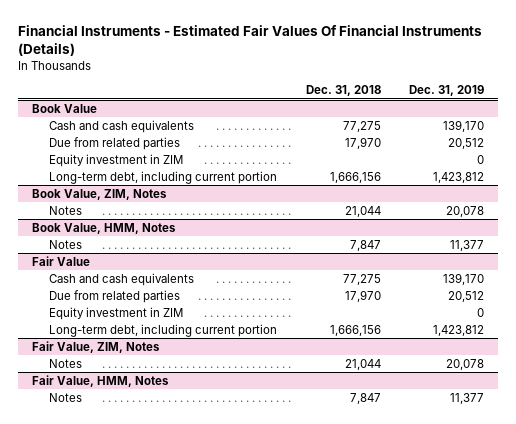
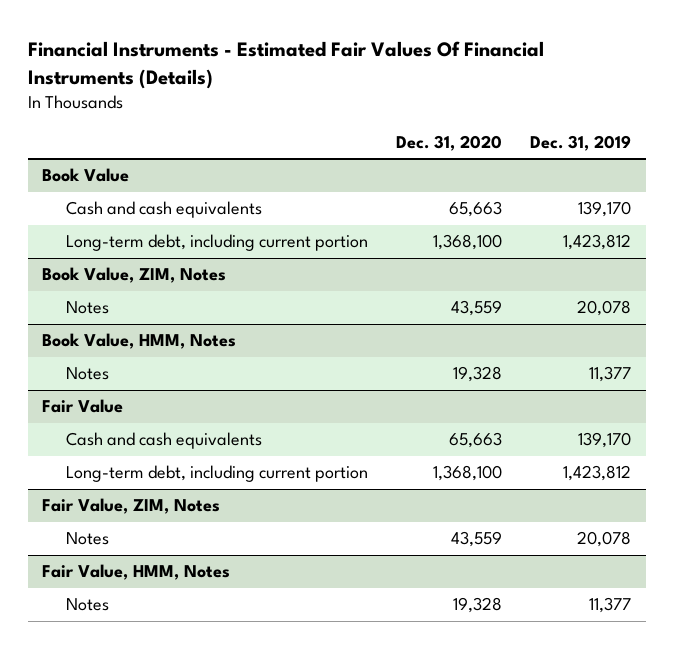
- | Dec. 31, 2018 | Dec. 31, 2019
+ | Dec. 31, 2020 | Dec. 31, 2019
@ Book Value
- Due from related parties | 17,970 | 20,512
- Equity investment in ZIM | | 0
@ Fair Value
- Due from related parties | 17,970 | 20,512
- Equity investment in ZIM | | 0

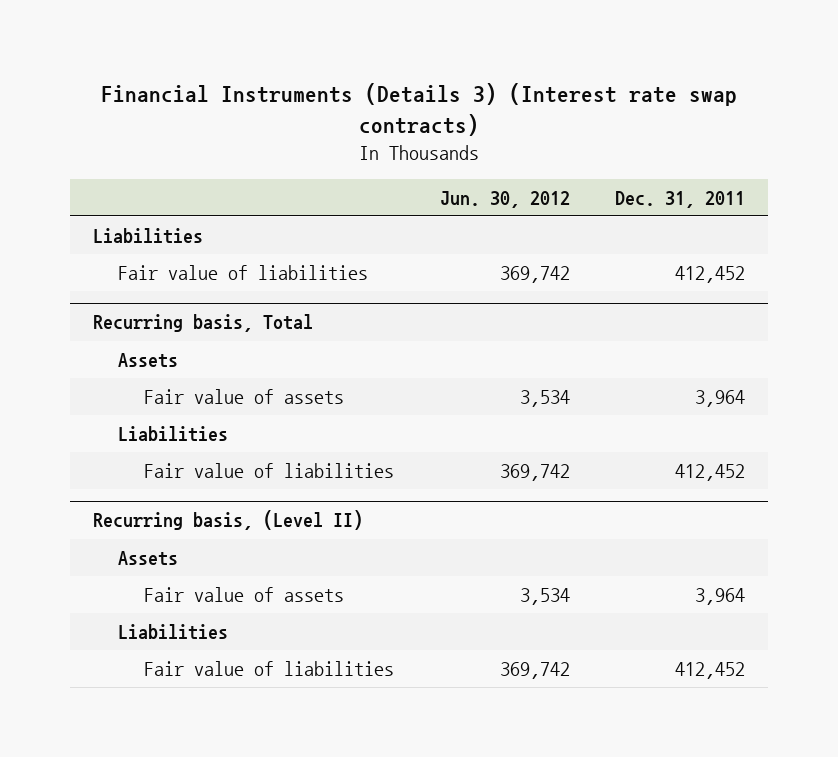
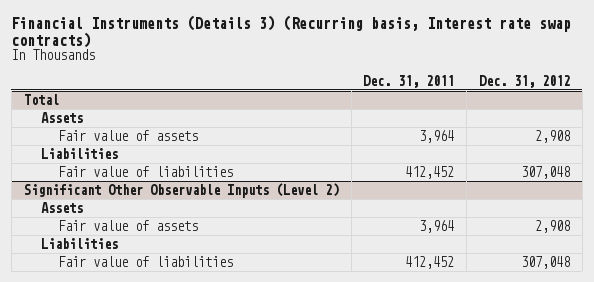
- Financial Instruments (Details 3) (Interest rate swap contracts)
+ Financial Instruments (Details 3) (Recurring basis, Interest rate swap contracts)
- | Jun. 30, 2012 | Dec. 31, 2011
+ | Dec. 31, 2011 | Dec. 31, 2012
- Liabilities
- Fair value of liabilities | 369,742 | 412,452
- Recurring basis, Total
+ Total
- Recurring basis, (Level II)
+ Significant Other Observable Inputs (Level 2)

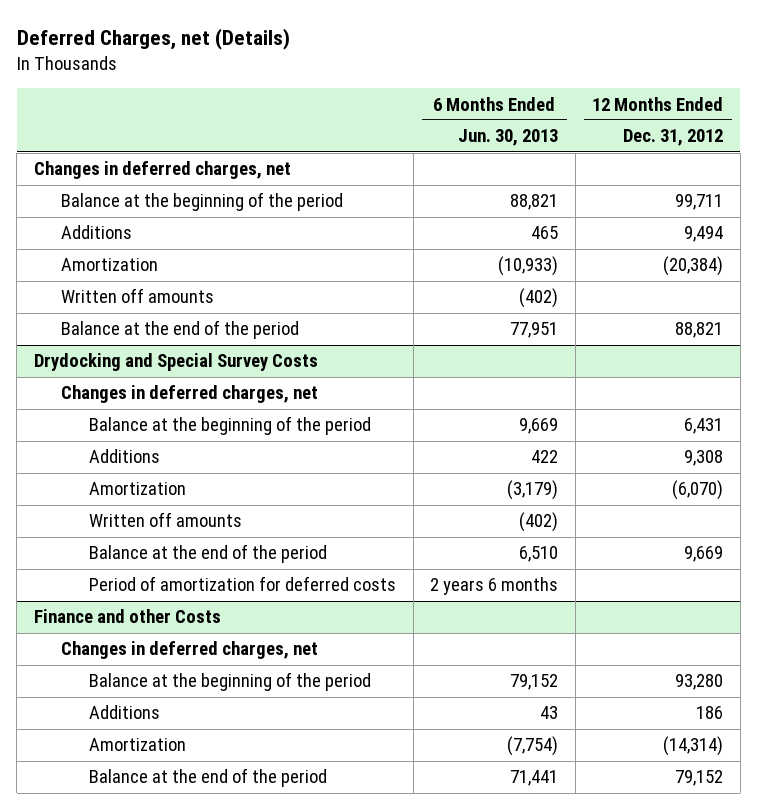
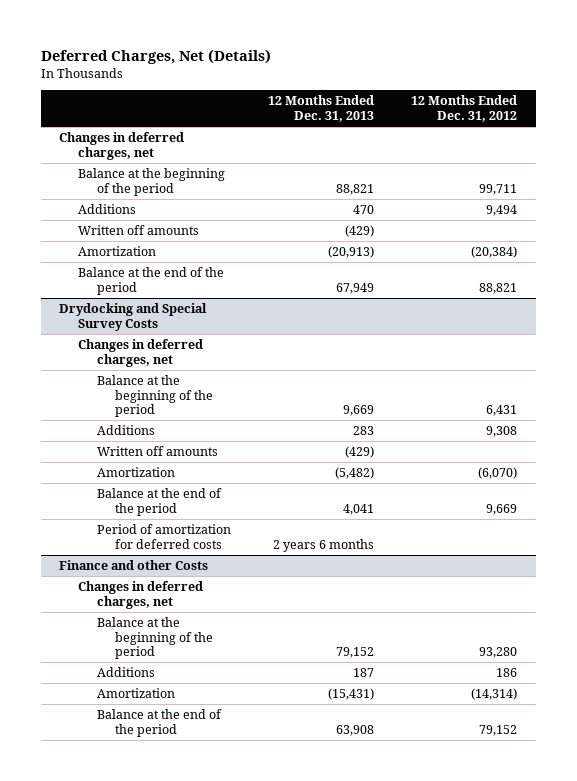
- Deferred Charges, net (Details)
+ Deferred Charges, Net (Details)
- | 6 Months Ended Jun. 30, 2013 | 12 Months Ended Dec. 31, 2012
+ | 12 Months Ended Dec. 31, 2013 | 12 Months Ended Dec. 31, 2012
moved down: Amortization | (20,913) | (20,384)
@ Drydocking and Special Survey Costs
moved down: Amortization | (5,482) | (6,070)

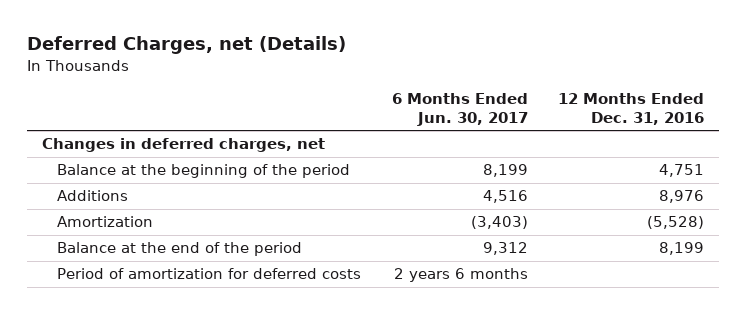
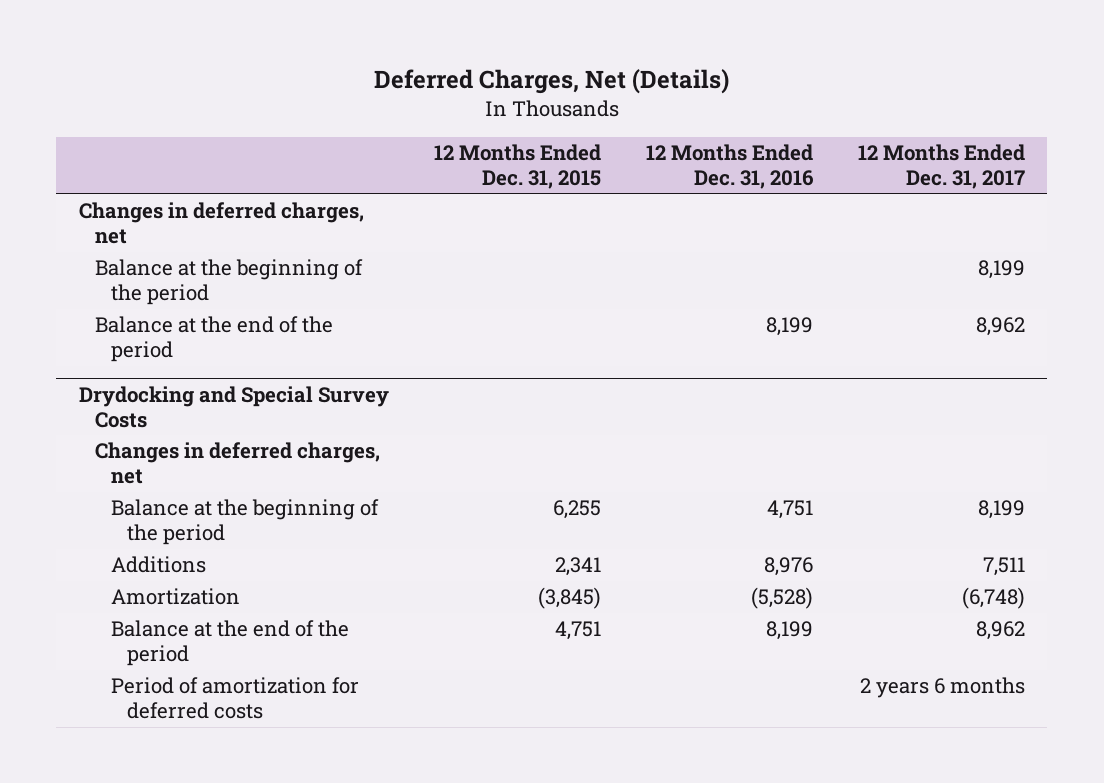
- Deferred Charges, net (Details)
+ Deferred Charges, Net (Details)
- | 6 Months Ended Jun. 30, 2017 | 12 Months Ended Dec. 31, 2016
+ | 12 Months Ended Dec. 31, 2015 | 12 Months Ended Dec. 31, 2016 | 12 Months Ended Dec. 31, 2017
+ Balance at the beginning of the period | | | 8,199
+ Balance at the end of the period | | 8,199 | 8,962
+ Drydocking and Special Survey Costs
+ Changes in deferred charges, net

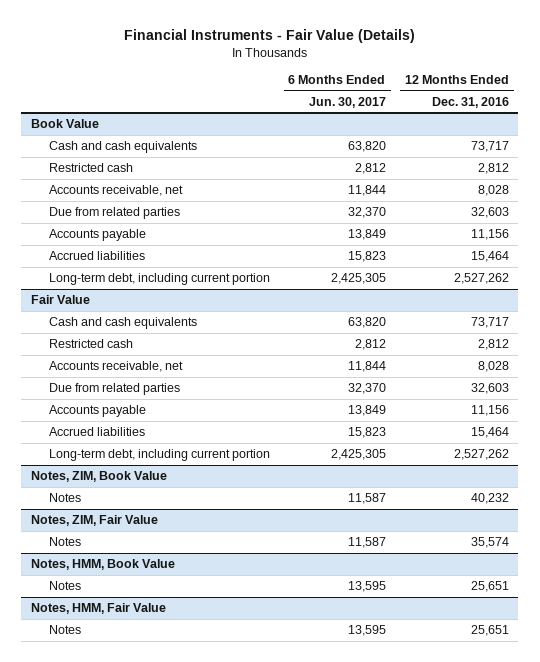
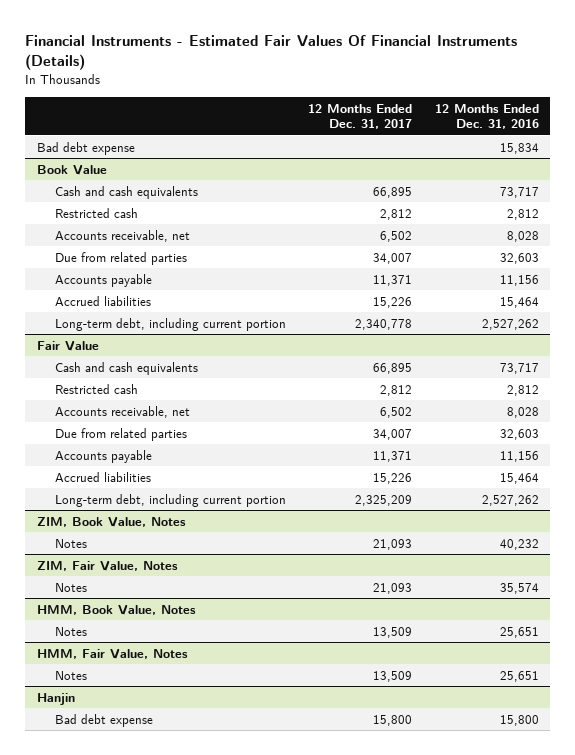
- Financial Instruments - Fair Value (Details)
+ Financial Instruments - Estimated Fair Values Of Financial Instruments (Details)
- | 6 Months Ended Jun. 30, 2017 | 12 Months Ended Dec. 31, 2016
+ | 12 Months Ended Dec. 31, 2017 | 12 Months Ended Dec. 31, 2016
+ Bad debt expense | | 15,834
- Notes, ZIM, Book Value
+ ZIM, Book Value, Notes
- Notes, ZIM, Fair Value
+ ZIM, Fair Value, Notes
- Notes, HMM, Book Value
+ HMM, Book Value, Notes
- Notes, HMM, Fair Value
+ HMM, Fair Value, Notes
+ Hanjin
+ Bad debt expense | 15,800 | 15,800

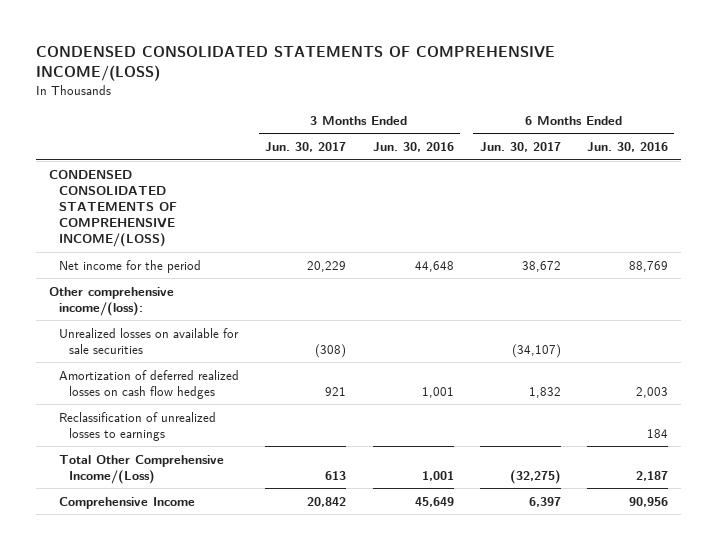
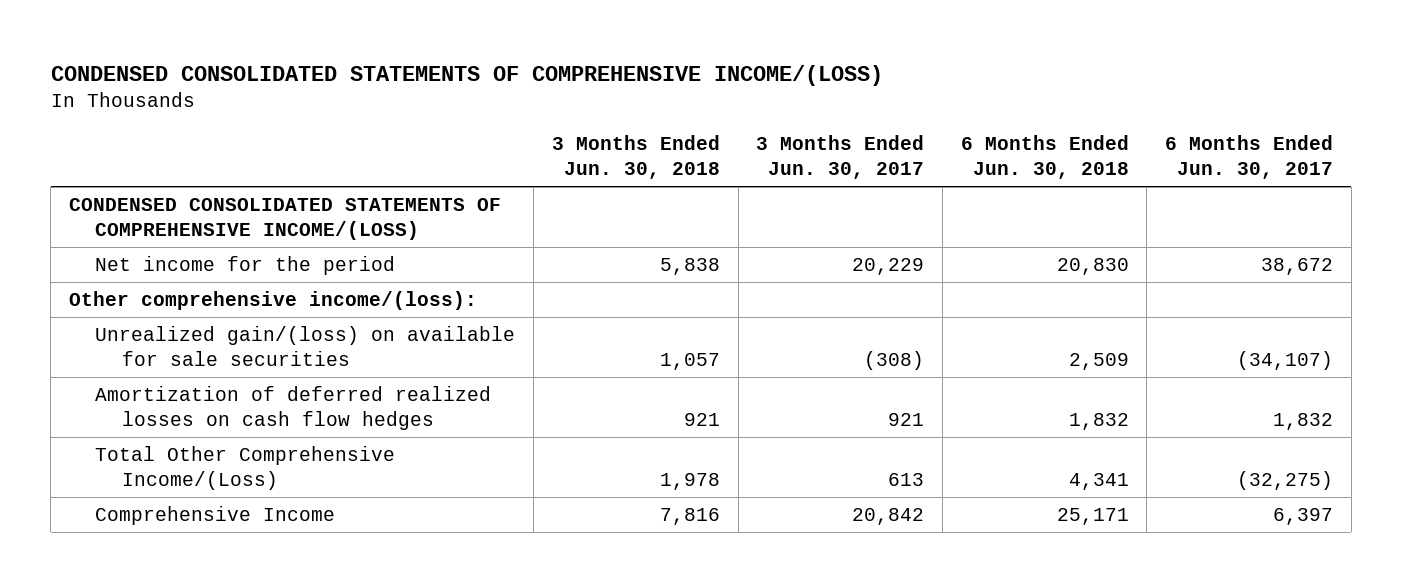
- | 3 Months Ended Jun. 30, 2017 | 3 Months Ended Jun. 30, 2016 | 6 Months Ended Jun. 30, 2017 | 6 Months Ended Jun. 30, 2016
+ | 3 Months Ended Jun. 30, 2018 | 3 Months Ended Jun. 30, 2017 | 6 Months Ended Jun. 30, 2018 | 6 Months Ended Jun. 30, 2017
- Unrealized losses on available for sale securities | (308) | | (34,107) |
+ Unrealized gain/(loss) on available for sale securities | 1,057 | (308) | 2,509 | (34,107)
- Reclassification of unrealized losses to earnings | | | | 184

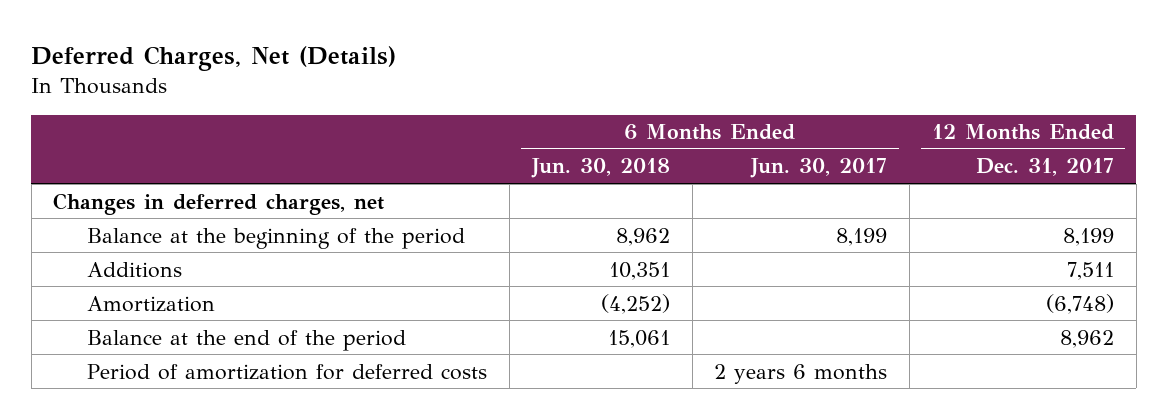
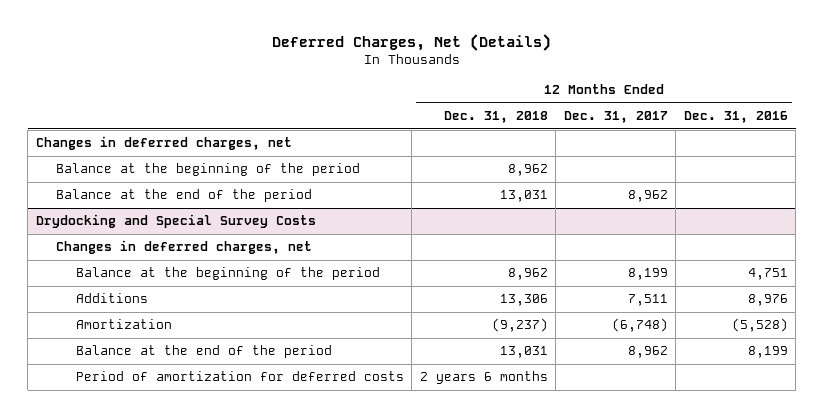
- | 6 Months Ended Jun. 30, 2018 | 6 Months Ended Jun. 30, 2017 | 12 Months Ended Dec. 31, 2017
+ | 12 Months Ended Dec. 31, 2018 | 12 Months Ended Dec. 31, 2017 | 12 Months Ended Dec. 31, 2016
+ Balance at the beginning of the period | 8,962 | |
+ Balance at the end of the period | 13,031 | 8,962 |
+ Drydocking and Special Survey Costs
+ Changes in deferred charges, net

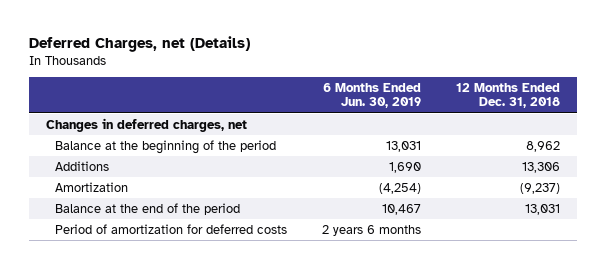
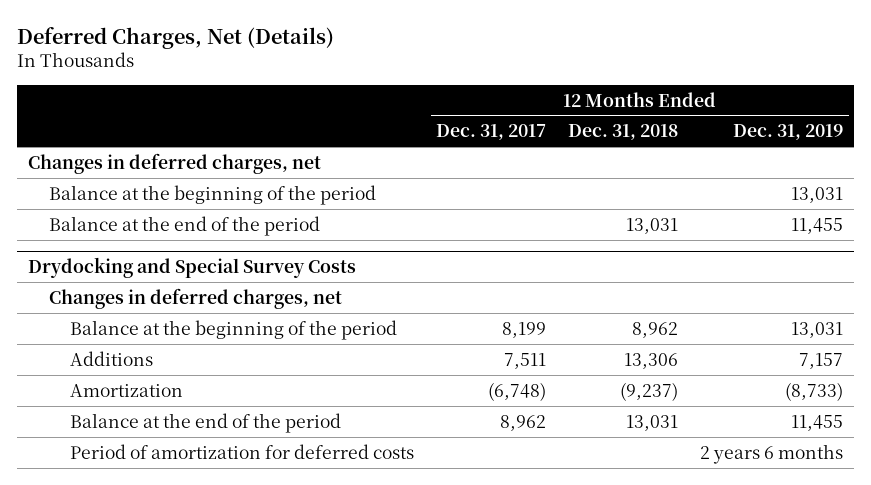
- Deferred Charges, net (Details)
+ Deferred Charges, Net (Details)
- | 6 Months Ended Jun. 30, 2019 | 12 Months Ended Dec. 31, 2018
+ | 12 Months Ended Dec. 31, 2017 | 12 Months Ended Dec. 31, 2018 | 12 Months Ended Dec. 31, 2019
+ Balance at the beginning of the period | | | 13,031
+ Balance at the end of the period | | 13,031 | 11,455
+ Drydocking and Special Survey Costs
+ Changes in deferred charges, net

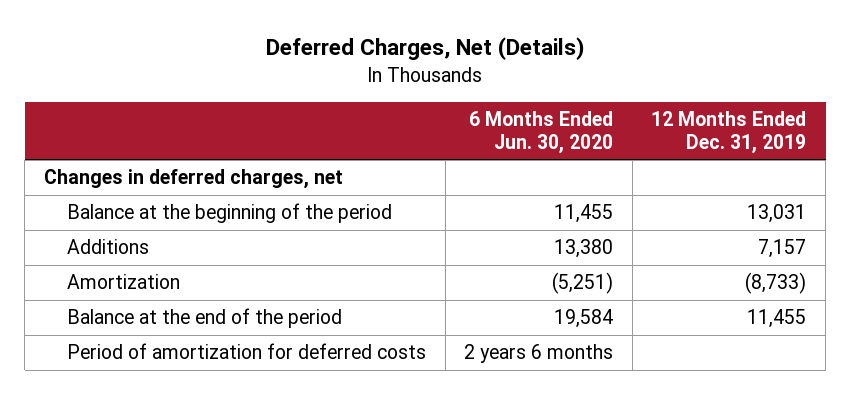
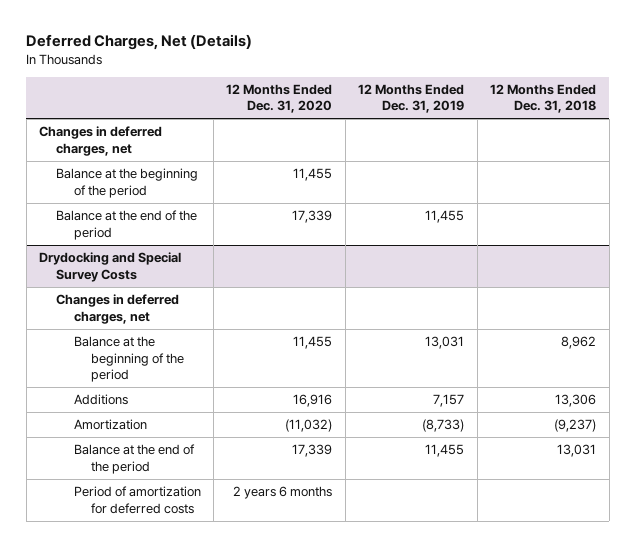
- | 6 Months Ended Jun. 30, 2020 | 12 Months Ended Dec. 31, 2019
+ | 12 Months Ended Dec. 31, 2020 | 12 Months Ended Dec. 31, 2019 | 12 Months Ended Dec. 31, 2018
+ Balance at the beginning of the period | 11,455 | |
+ Balance at the end of the period | 17,339 | 11,455 |
+ Drydocking and Special Survey Costs
+ Changes in deferred charges, net

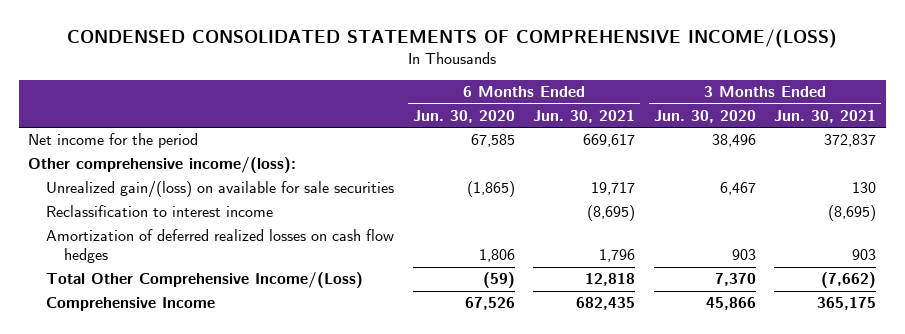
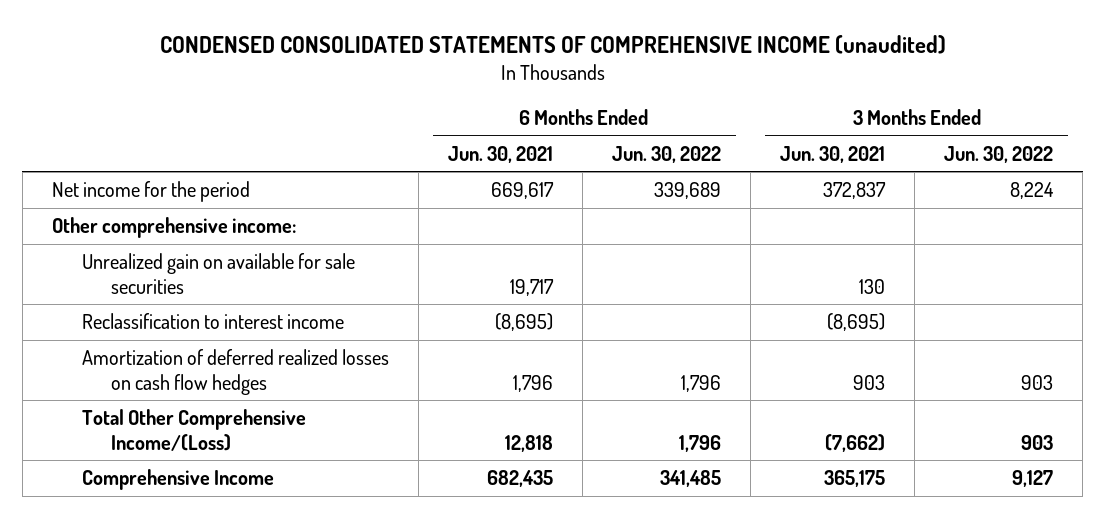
- CONDENSED CONSOLIDATED STATEMENTS OF COMPREHENSIVE INCOME/(LOSS)
+ CONDENSED CONSOLIDATED STATEMENTS OF COMPREHENSIVE INCOME (unaudited)
- | 6 Months Ended Jun. 30, 2020 | 6 Months Ended Jun. 30, 2021 | 3 Months Ended Jun. 30, 2020 | 3 Months Ended Jun. 30, 2021
+ | 6 Months Ended Jun. 30, 2021 | 6 Months Ended Jun. 30, 2022 | 3 Months Ended Jun. 30, 2021 | 3 Months Ended Jun. 30, 2022
- Other comprehensive income/(loss):
- Unrealized gain/(loss) on available for sale securities | (1,865) | 19,717 | 6,467 | 130
+ Other comprehensive income:
+ Unrealized gain on available for sale securities | 19,717 | | 130 |

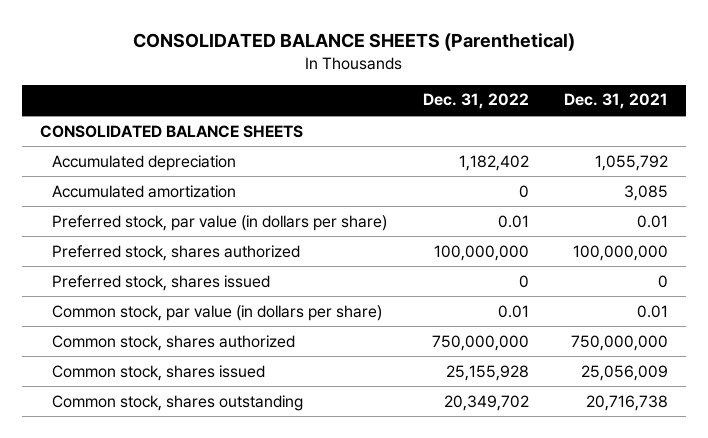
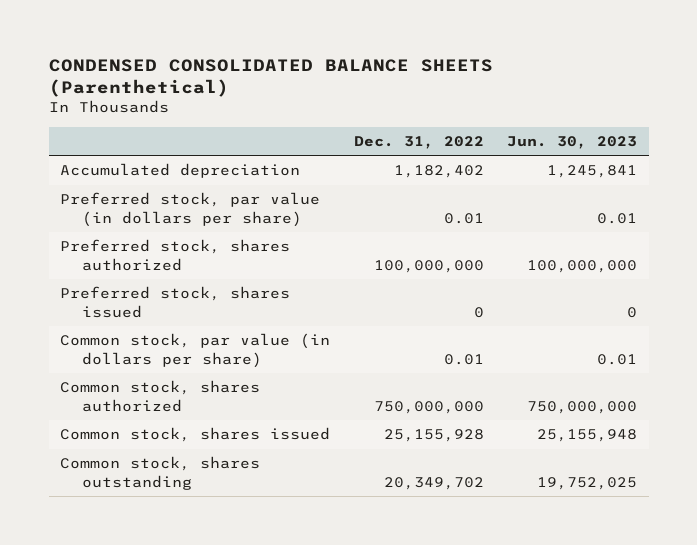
- CONSOLIDATED BALANCE SHEETS (Parenthetical)
+ CONDENSED CONSOLIDATED BALANCE SHEETS (Parenthetical)
- | Dec. 31, 2022 | Dec. 31, 2021
+ | Dec. 31, 2022 | Jun. 30, 2023
- CONSOLIDATED BALANCE SHEETS
- Accumulated amortization | 0 | 3,085

